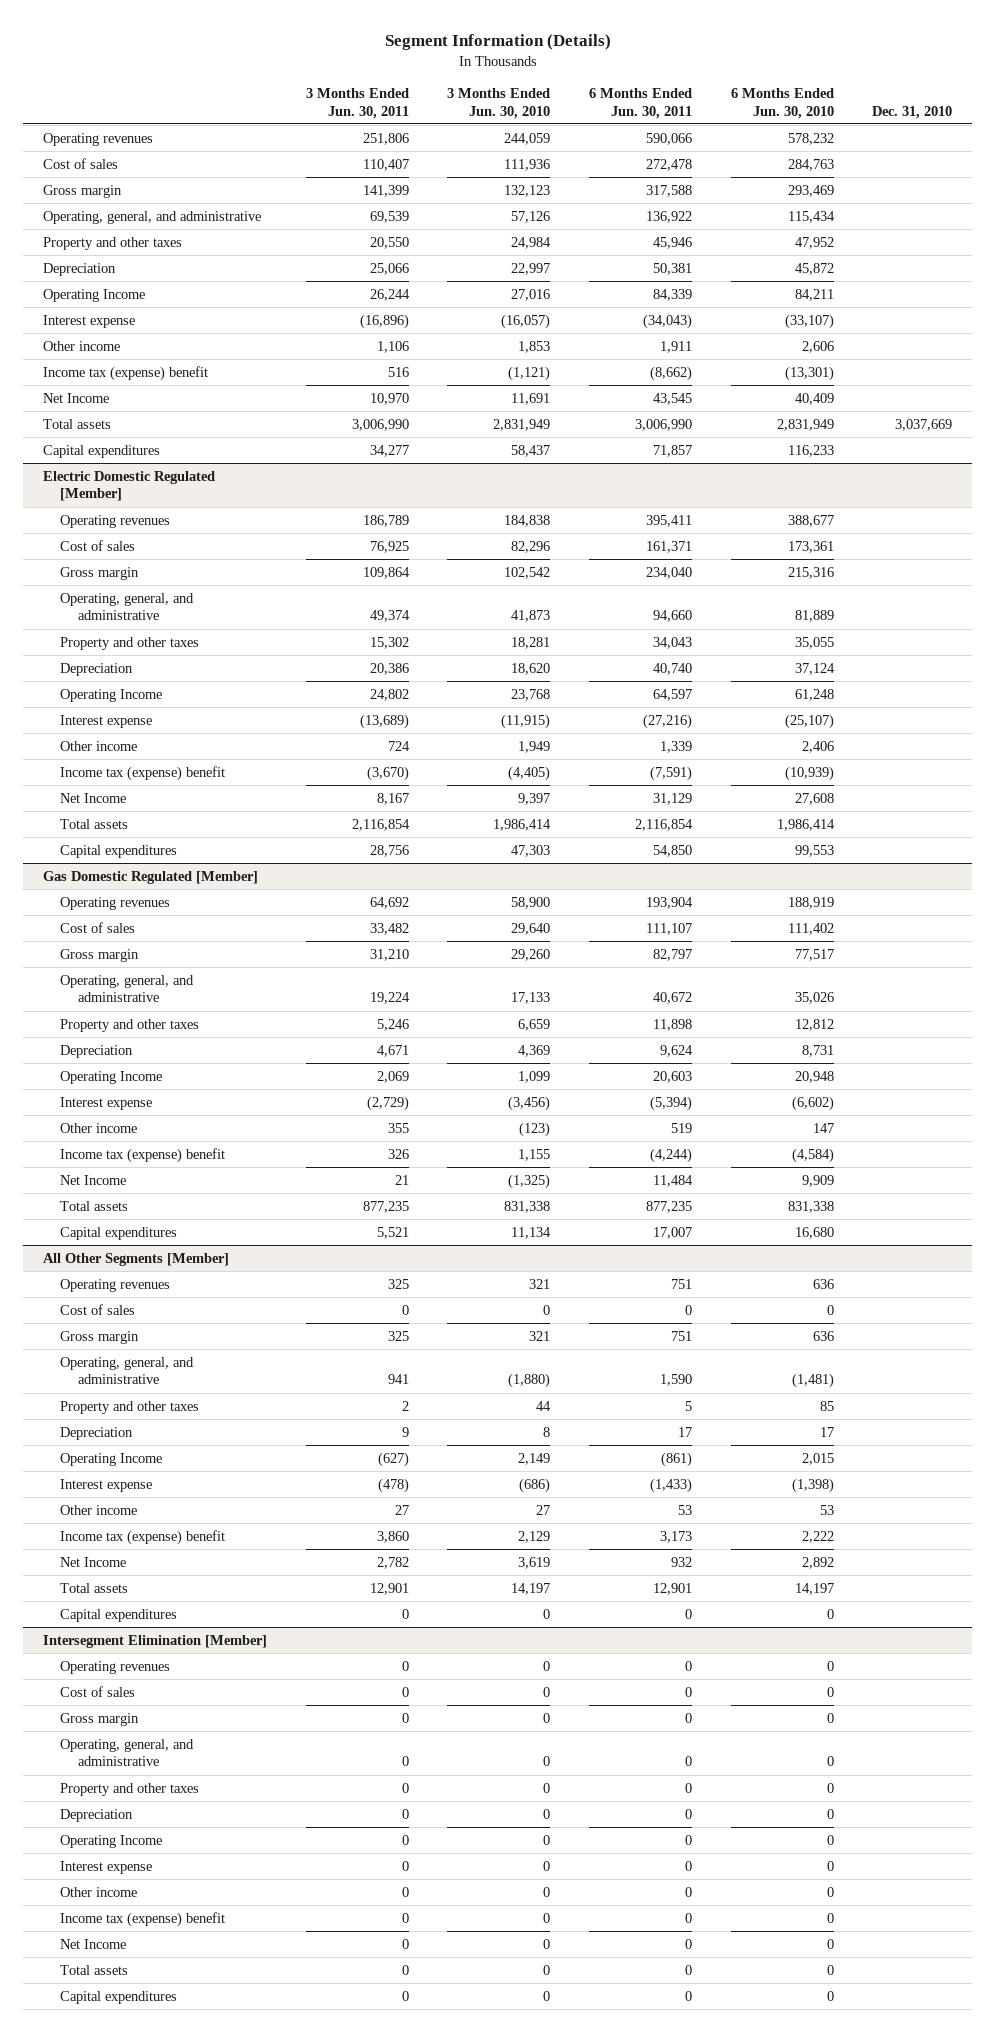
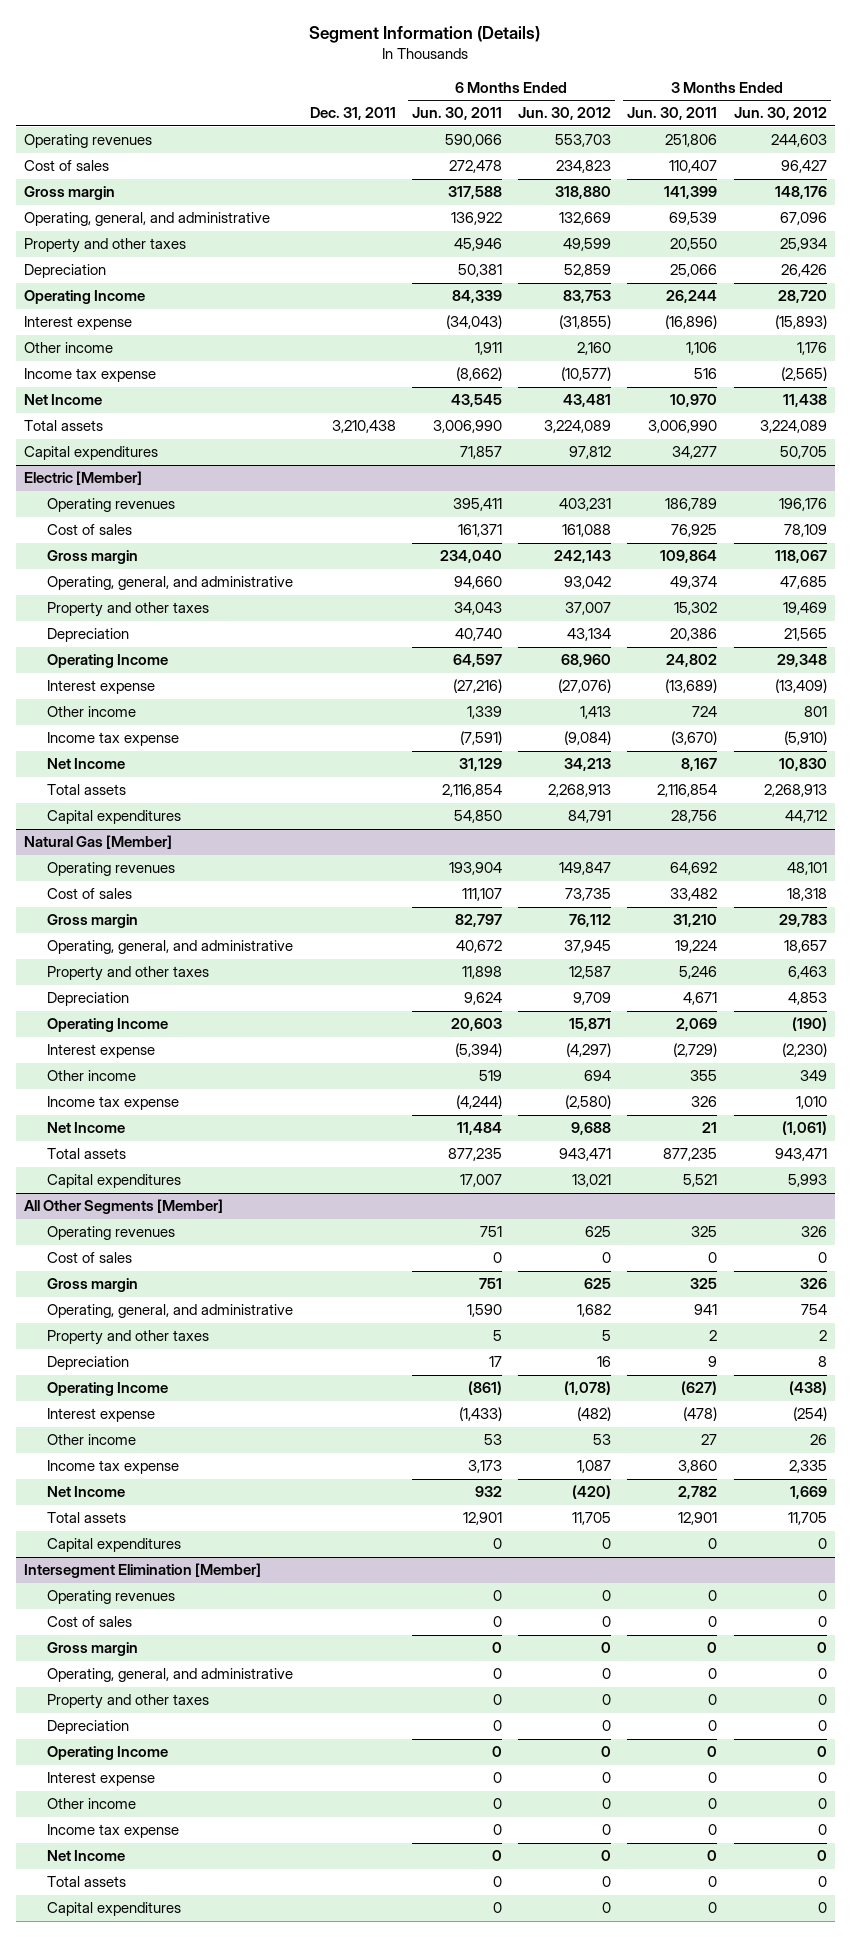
- | 3 Months Ended Jun. 30, 2011 | 3 Months Ended Jun. 30, 2010 | 6 Months Ended Jun. 30, 2011 | 6 Months Ended Jun. 30, 2010 | Dec. 31, 2010
+ | Dec. 31, 2011 | 6 Months Ended Jun. 30, 2011 | 6 Months Ended Jun. 30, 2012 | 3 Months Ended Jun. 30, 2011 | 3 Months Ended Jun. 30, 2012
- Income tax (expense) benefit | 516 | (1,121) | (8,662) | (13,301) |
+ Income tax expense | | (8,662) | (10,577) | 516 | (2,565)
- Electric Domestic Regulated [Member]
+ Electric [Member]
- Income tax (expense) benefit | (3,670) | (4,405) | (7,591) | (10,939) |
+ Income tax expense | | (7,591) | (9,084) | (3,670) | (5,910)
- Gas Domestic Regulated [Member]
+ Natural Gas [Member]
- Income tax (expense) benefit | 326 | 1,155 | (4,244) | (4,584) |
+ Income tax expense | | (4,244) | (2,580) | 326 | 1,010
@ All Other Segments [Member]
- Income tax (expense) benefit | 3,860 | 2,129 | 3,173 | 2,222 |
+ Income tax expense | | 3,173 | 1,087 | 3,860 | 2,335
@ Intersegment Elimination [Member]
- Income tax (expense) benefit | 0 | 0 | 0 | 0 |
+ Income tax expense | | 0 | 0 | 0 | 0

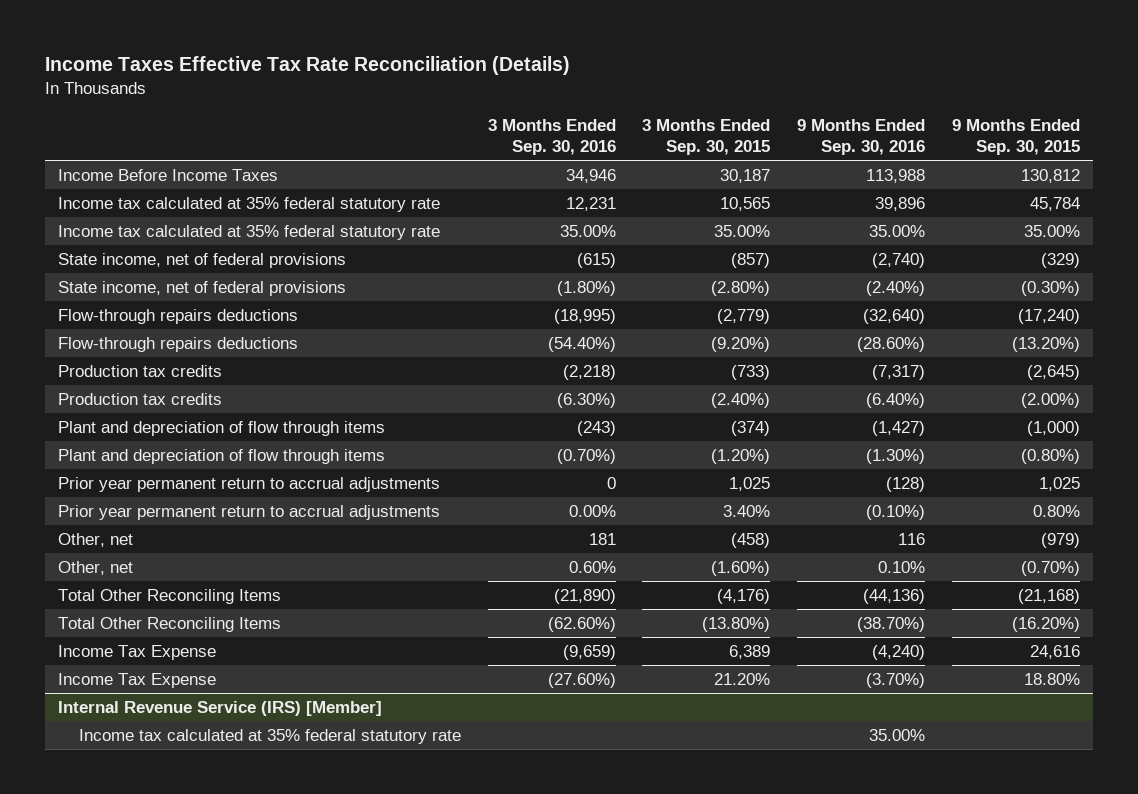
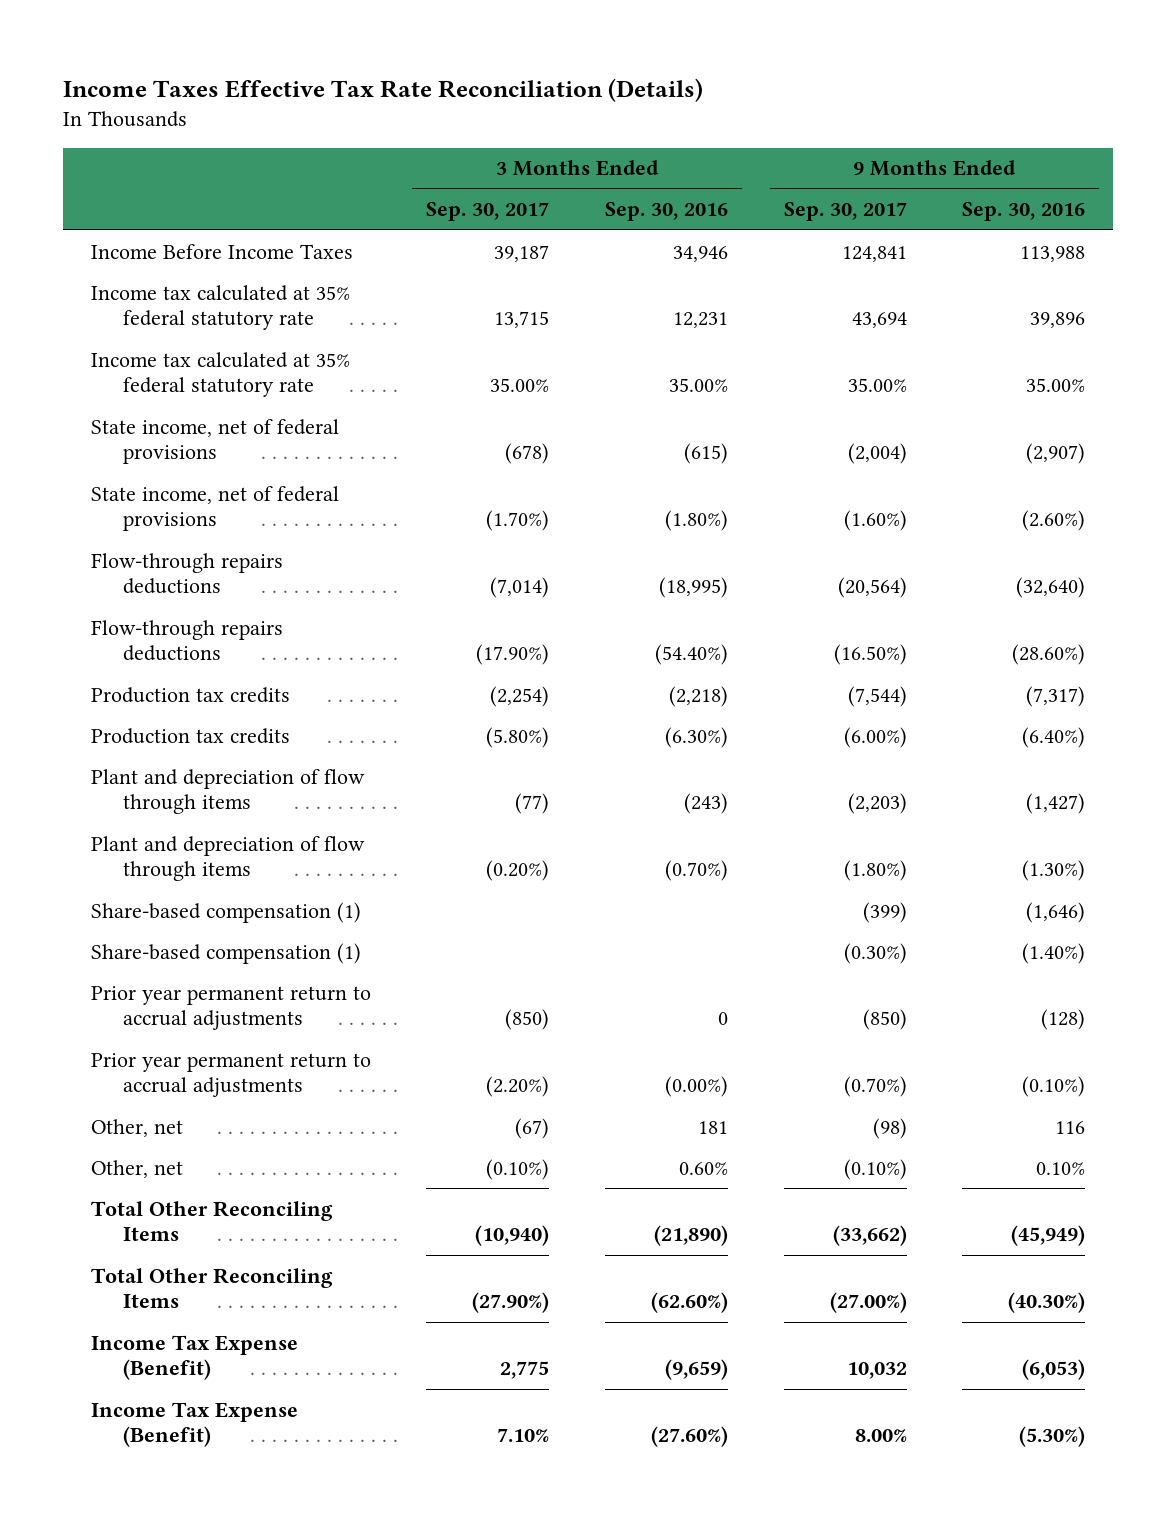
- | 3 Months Ended Sep. 30, 2016 | 3 Months Ended Sep. 30, 2015 | 9 Months Ended Sep. 30, 2016 | 9 Months Ended Sep. 30, 2015
+ | 3 Months Ended Sep. 30, 2017 | 3 Months Ended Sep. 30, 2016 | 9 Months Ended Sep. 30, 2017 | 9 Months Ended Sep. 30, 2016
- State income, net of federal provisions | (615) | (857) | (2,740) | (329)
- State income, net of federal provisions | (1.80%) | (2.80%) | (2.40%) | (0.30%)
+ State income, net of federal provisions | (678) | (615) | (2,004) | (2,907)
+ State income, net of federal provisions | (1.70%) | (1.80%) | (1.60%) | (2.60%)
+ Share-based compensation (1) | | | (399) | (1,646)
+ Share-based compensation (1) | | | (0.30%) | (1.40%)
- Prior year permanent return to accrual adjustments | 0.00% | 3.40% | (0.10%) | 0.80%
+ Prior year permanent return to accrual adjustments | (2.20%) | (0.00%) | (0.70%) | (0.10%)
- Total Other Reconciling Items | (21,890) | (4,176) | (44,136) | (21,168)
- Total Other Reconciling Items | (62.60%) | (13.80%) | (38.70%) | (16.20%)
- Income Tax Expense | (9,659) | 6,389 | (4,240) | 24,616
- Income Tax Expense | (27.60%) | 21.20% | (3.70%) | 18.80%
- Internal Revenue Service (IRS) [Member]
- Income tax calculated at 35% federal statutory rate | | | 35.00% |
+ Total Other Reconciling Items | (10,940) | (21,890) | (33,662) | (45,949)
+ Total Other Reconciling Items | (27.90%) | (62.60%) | (27.00%) | (40.30%)
+ Income Tax Expense (Benefit) | 2,775 | (9,659) | 10,032 | (6,053)
+ Income Tax Expense (Benefit) | 7.10% | (27.60%) | 8.00% | (5.30%)

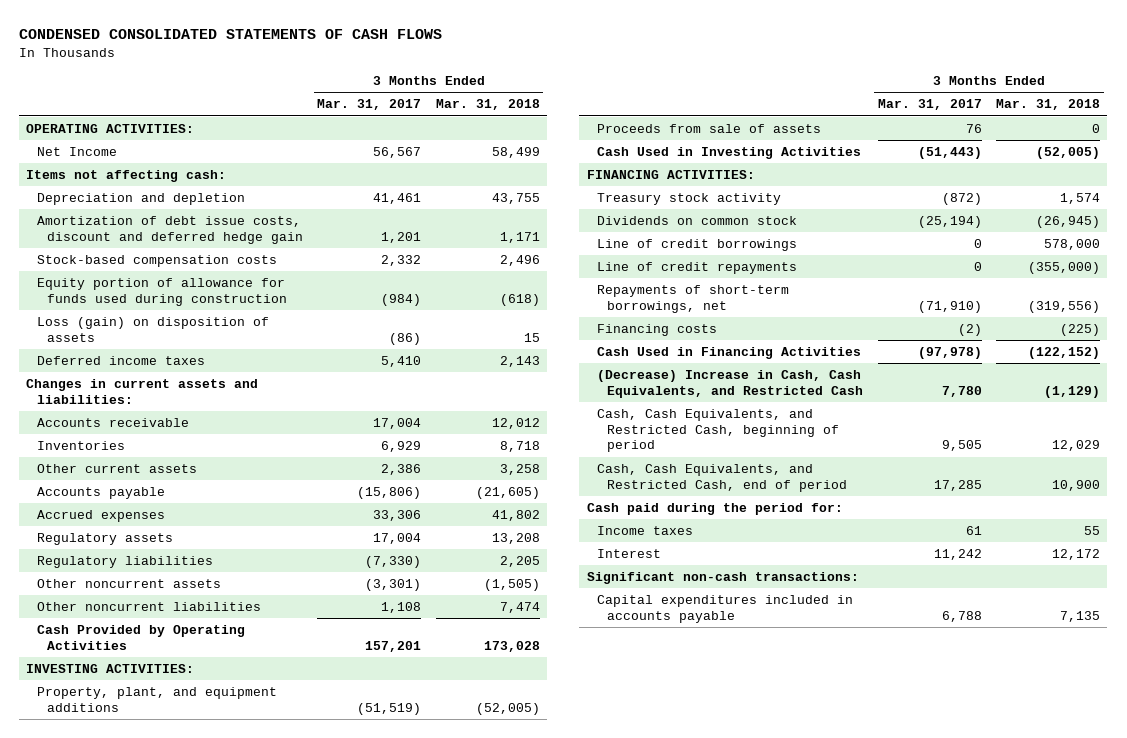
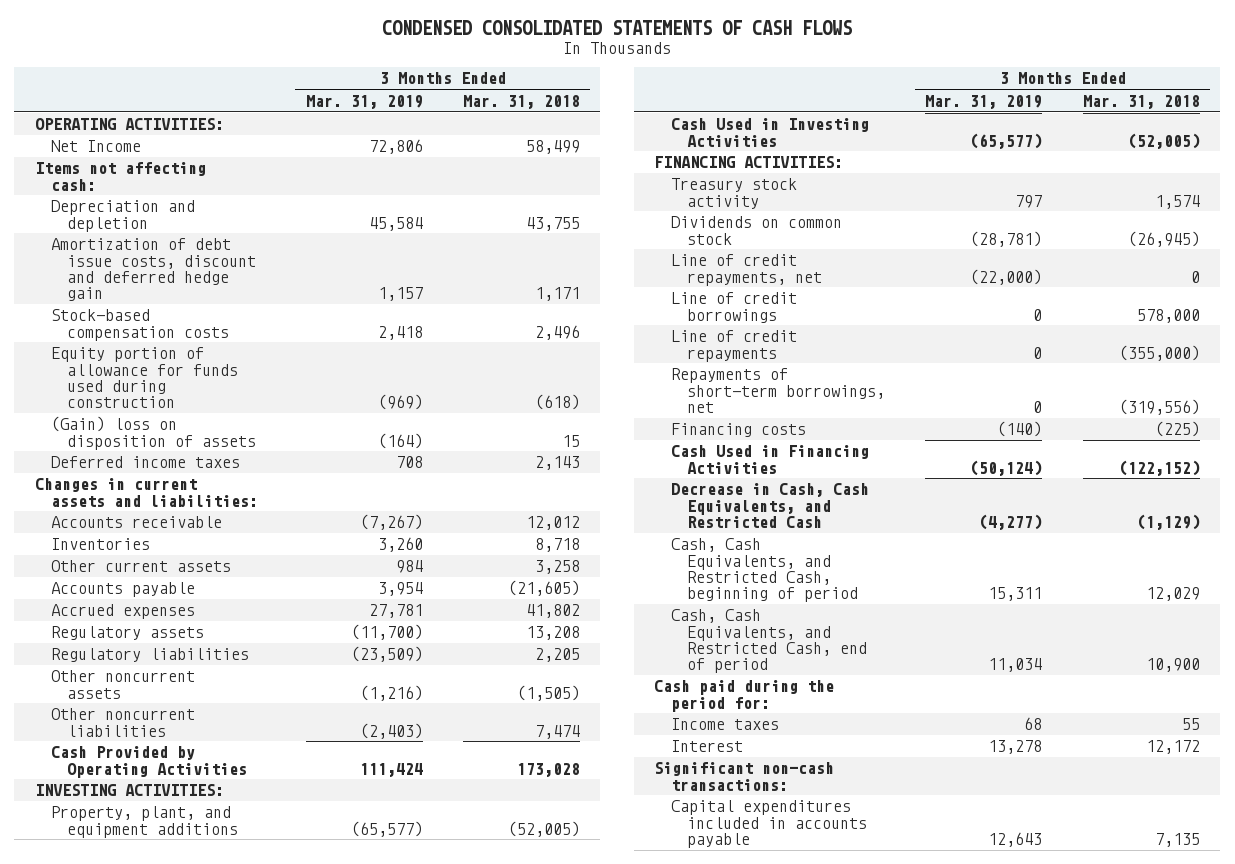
- | 3 Months Ended Mar. 31, 2017 | 3 Months Ended Mar. 31, 2018
+ | 3 Months Ended Mar. 31, 2019 | 3 Months Ended Mar. 31, 2018
- Loss (gain) on disposition of assets | (86) | 15
+ (Gain) loss on disposition of assets | (164) | 15
- Proceeds from sale of assets | 76 | 0
+ Line of credit repayments, net | (22,000) | 0
- (Decrease) Increase in Cash, Cash Equivalents, and Restricted Cash | 7,780 | (1,129)
+ Decrease in Cash, Cash Equivalents, and Restricted Cash | (4,277) | (1,129)

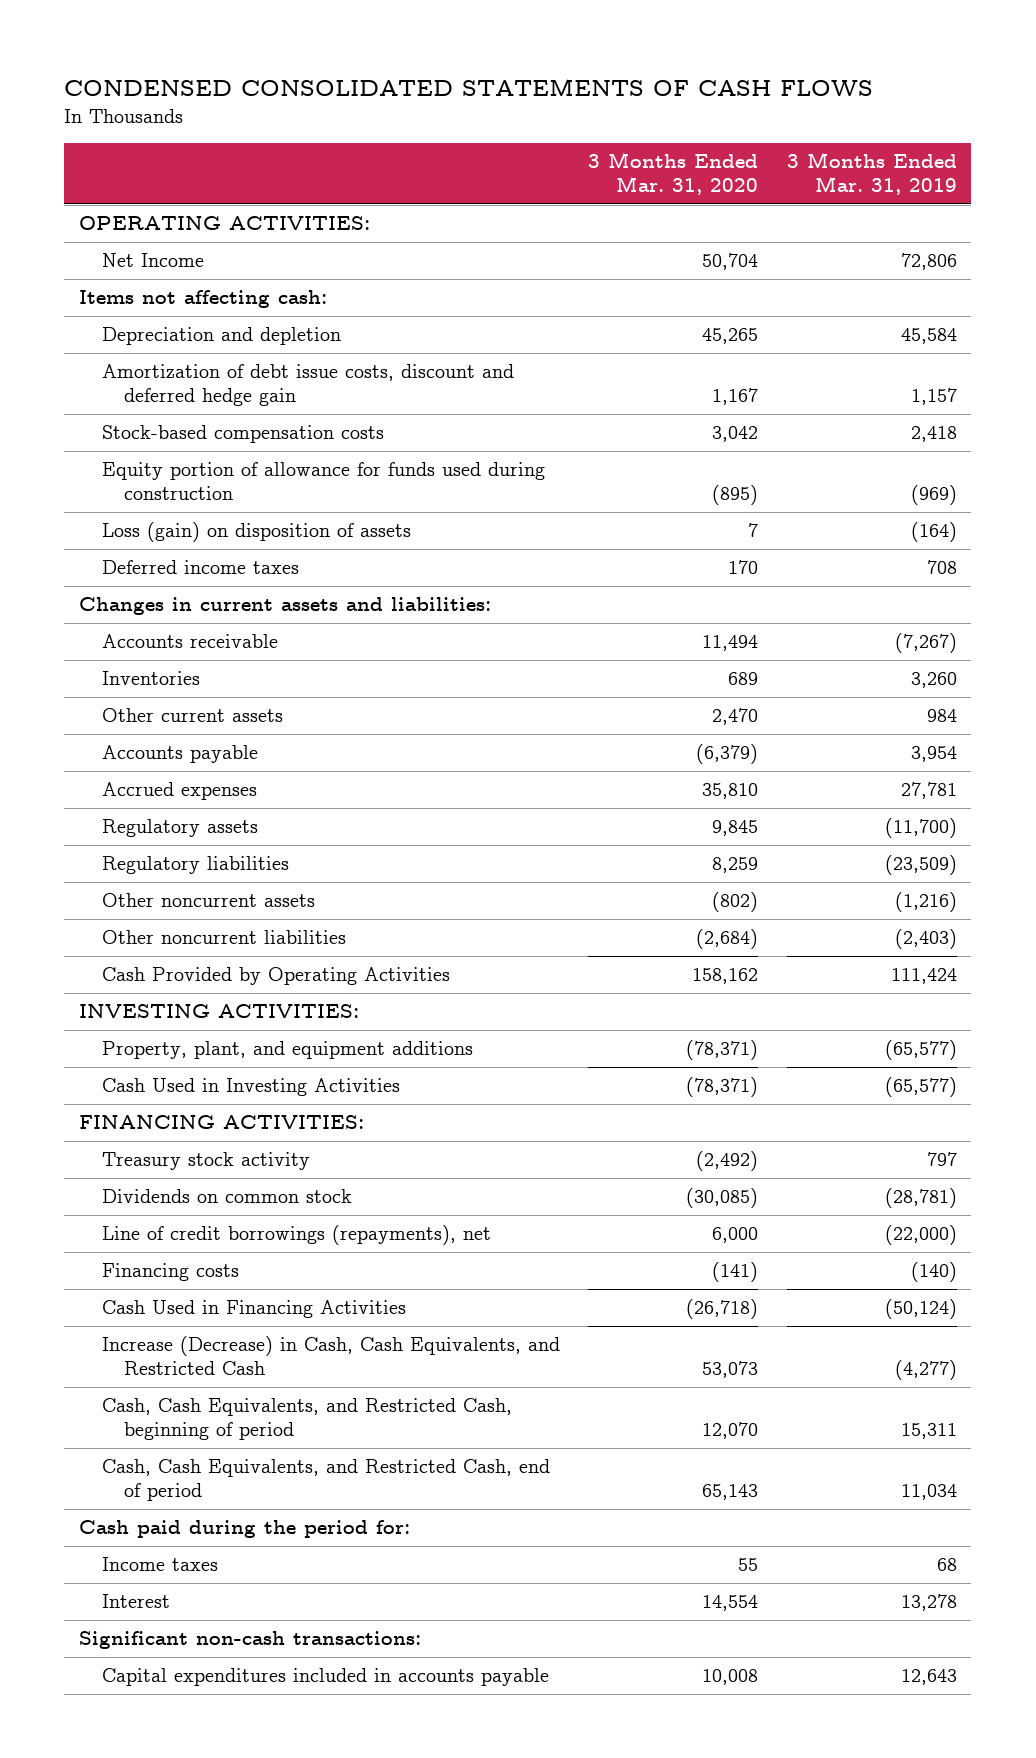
- | 3 Months Ended Mar. 31, 2019 | 3 Months Ended Mar. 31, 2018
+ | 3 Months Ended Mar. 31, 2020 | 3 Months Ended Mar. 31, 2019
- (Gain) loss on disposition of assets | (164) | 15
+ Loss (gain) on disposition of assets | 7 | (164)
- Line of credit repayments, net | (22,000) | 0
- Line of credit borrowings | 0 | 578,000
- Line of credit repayments | 0 | (355,000)
- Repayments of short-term borrowings, net | 0 | (319,556)
+ Line of credit borrowings (repayments), net | 6,000 | (22,000)
- Decrease in Cash, Cash Equivalents, and Restricted Cash | (4,277) | (1,129)
+ Increase (Decrease) in Cash, Cash Equivalents, and Restricted Cash | 53,073 | (4,277)

